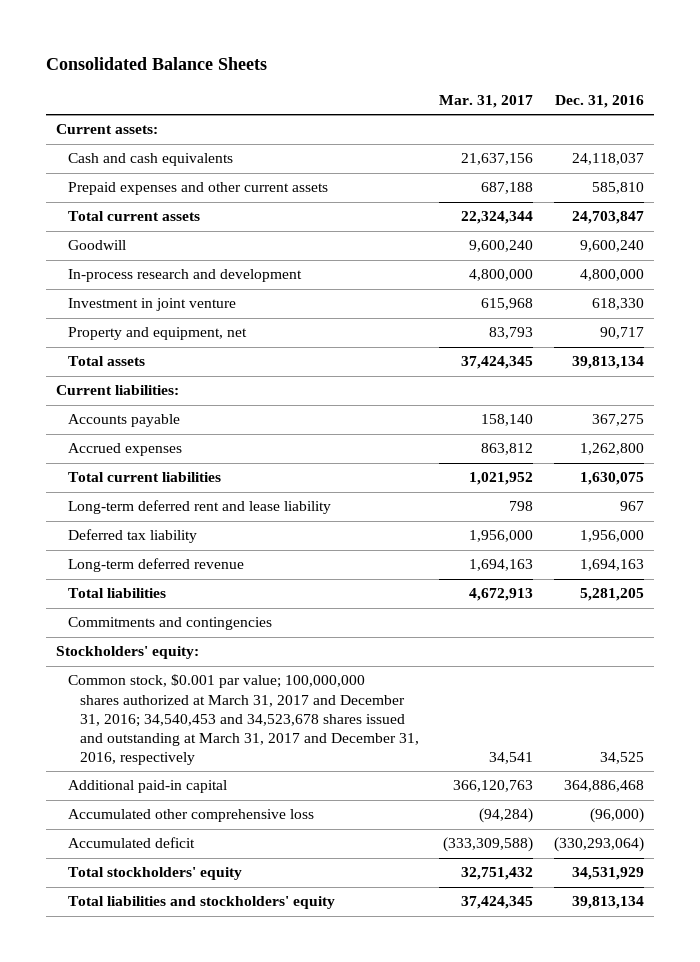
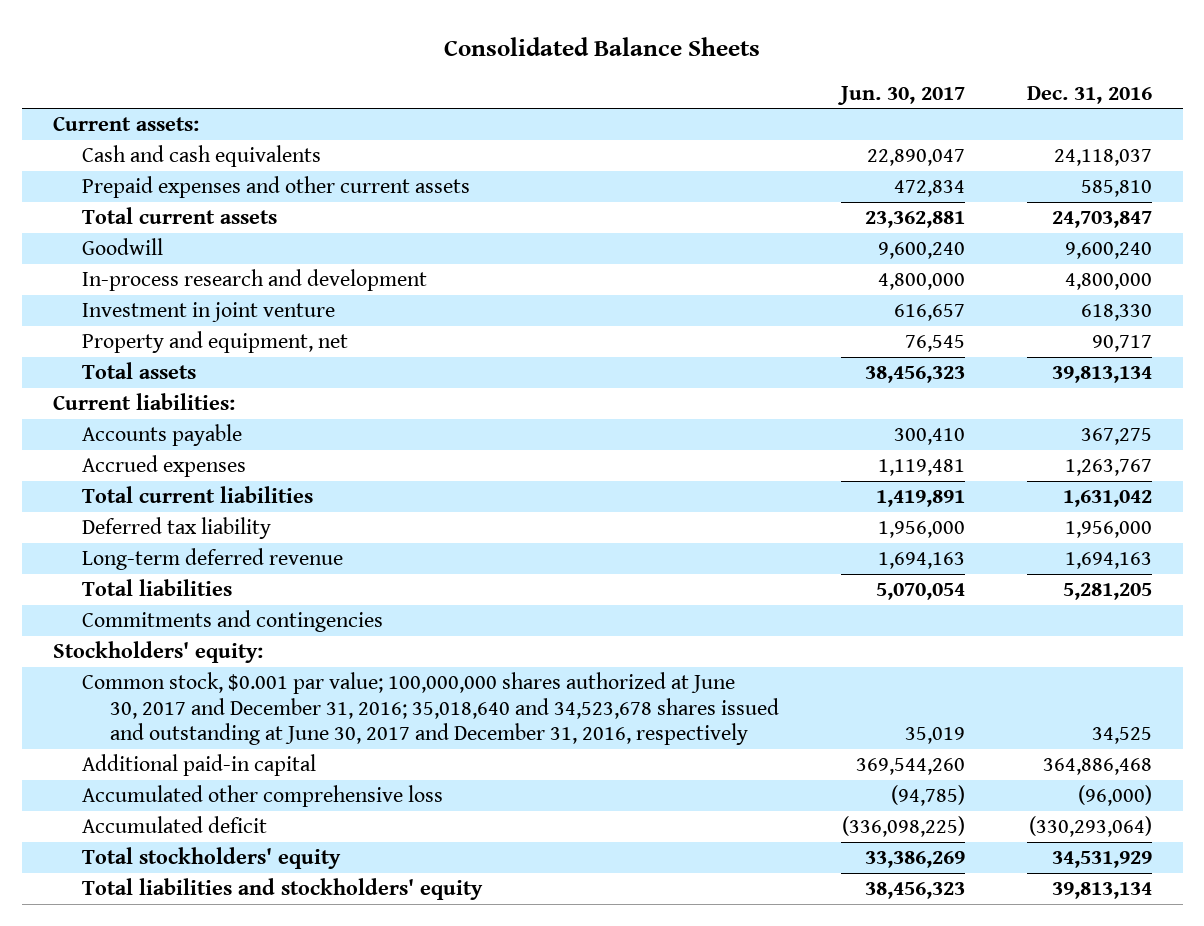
- | Mar. 31, 2017 | Dec. 31, 2016
+ | Jun. 30, 2017 | Dec. 31, 2016
- Accrued expenses | 863,812 | 1,262,800
- Total current liabilities | 1,021,952 | 1,630,075
- Long-term deferred rent and lease liability | 798 | 967
+ Accrued expenses | 1,119,481 | 1,263,767
+ Total current liabilities | 1,419,891 | 1,631,042
- Common stock, $0.001 par value; 100,000,000 shares authorized at March 31, 2017 and December 31, 2016; 34,540,453 and 34,523,678 shares issued and outstanding at March 31, 2017 and December 31, 2016, respectively | 34,541 | 34,525
+ Common stock, $0.001 par value; 100,000,000 shares authorized at June 30, 2017 and December 31, 2016; 35,018,640 and 34,523,678 shares issued and outstanding at June 30, 2017 and December 31, 2016, respectively | 35,019 | 34,525

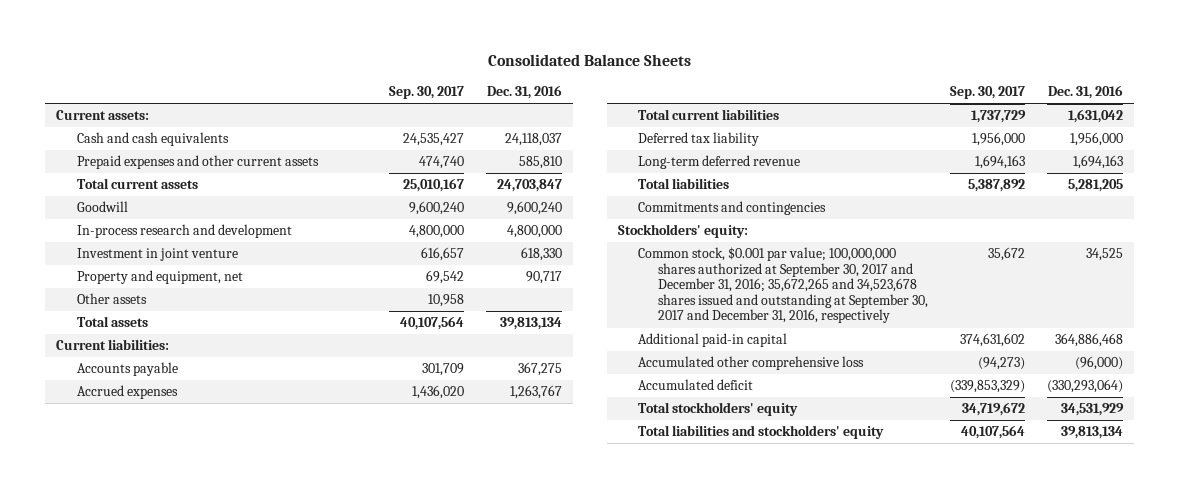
- | Jun. 30, 2017 | Dec. 31, 2016
+ | Sep. 30, 2017 | Dec. 31, 2016
+ Other assets | 10,958 |
- Common stock, $0.001 par value; 100,000,000 shares authorized at June 30, 2017 and December 31, 2016; 35,018,640 and 34,523,678 shares issued and outstanding at June 30, 2017 and December 31, 2016, respectively | 35,019 | 34,525
+ Common stock, $0.001 par value; 100,000,000 shares authorized at September 30, 2017 and December 31, 2016; 35,672,265 and 34,523,678 shares issued and outstanding at September 30, 2017 and December 31, 2016, respectively | 35,672 | 34,525

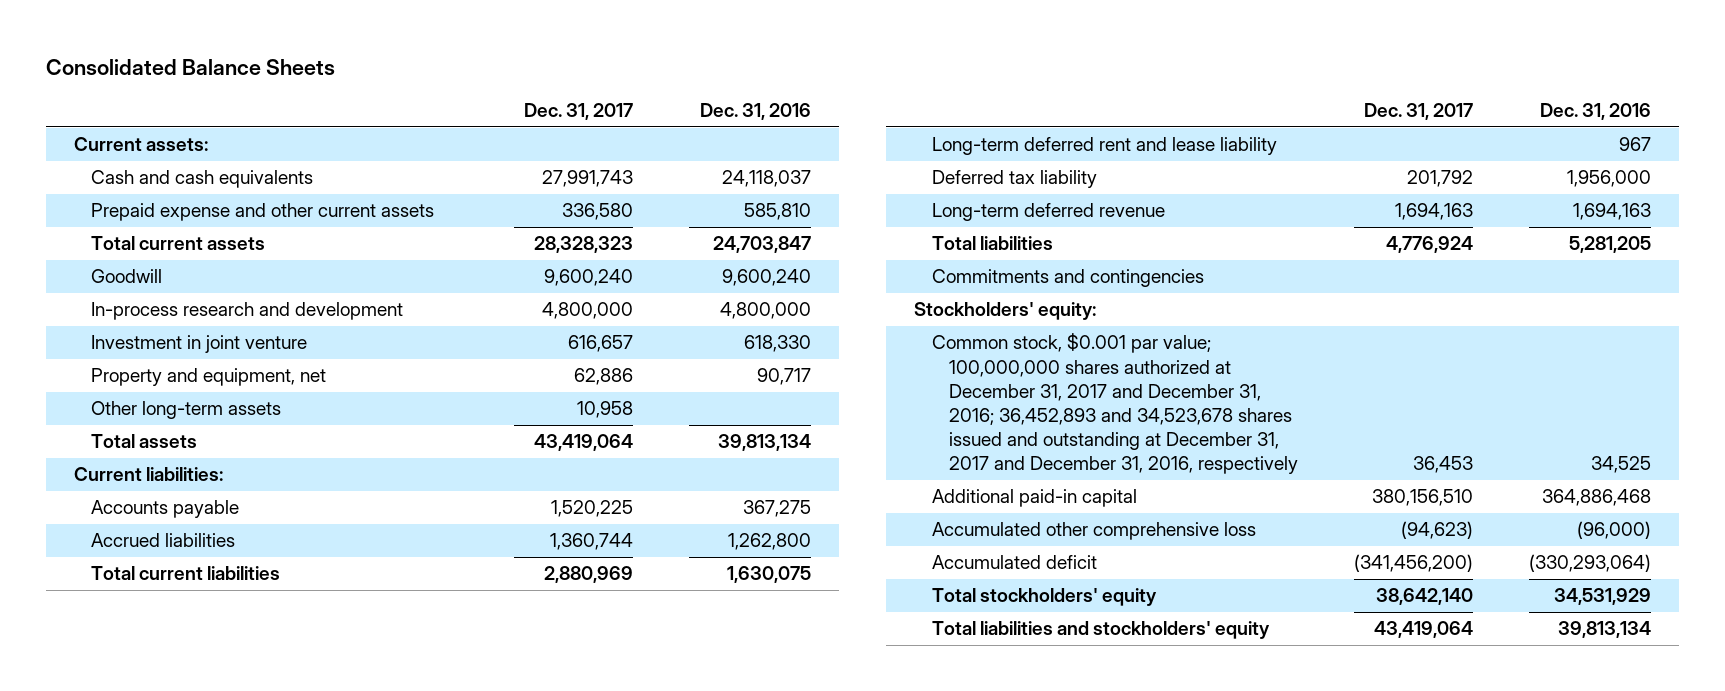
- | Sep. 30, 2017 | Dec. 31, 2016
+ | Dec. 31, 2017 | Dec. 31, 2016
- Prepaid expenses and other current assets | 474,740 | 585,810
+ Prepaid expense and other current assets | 336,580 | 585,810
- Other assets | 10,958 |
+ Other long-term assets | 10,958 |
- Accrued expenses | 1,436,020 | 1,263,767
- Total current liabilities | 1,737,729 | 1,631,042
+ Accrued liabilities | 1,360,744 | 1,262,800
+ Total current liabilities | 2,880,969 | 1,630,075
+ Long-term deferred rent and lease liability | | 967
- Common stock, $0.001 par value; 100,000,000 shares authorized at September 30, 2017 and December 31, 2016; 35,672,265 and 34,523,678 shares issued and outstanding at September 30, 2017 and December 31, 2016, respectively | 35,672 | 34,525
+ Common stock, $0.001 par value; 100,000,000 shares authorized at December 31, 2017 and December 31, 2016; 36,452,893 and 34,523,678 shares issued and outstanding at December 31, 2017 and December 31, 2016, respectively | 36,453 | 34,525

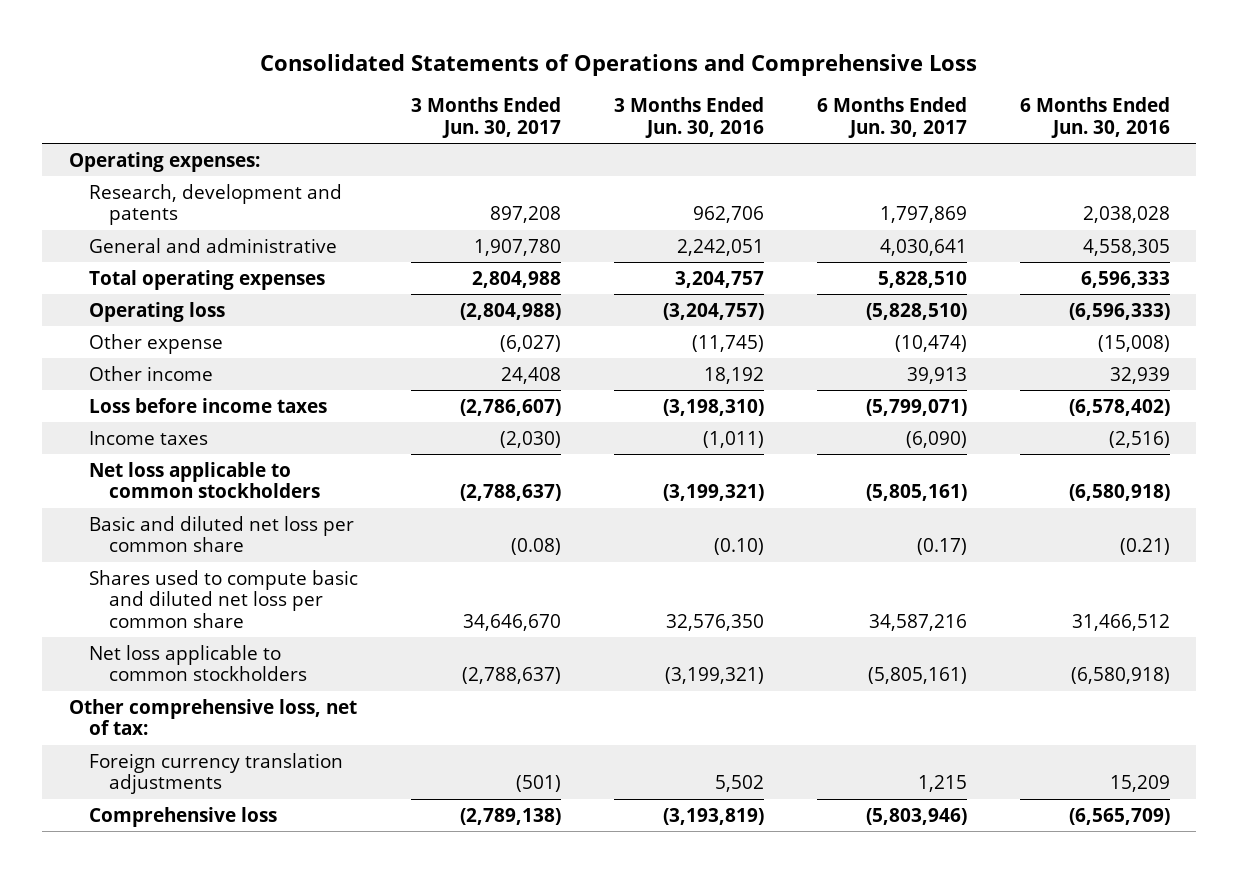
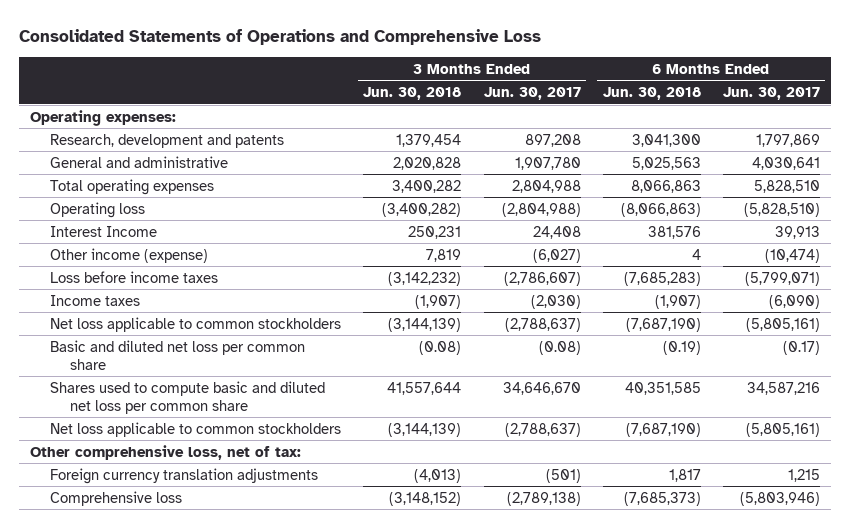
- | 3 Months Ended Jun. 30, 2017 | 3 Months Ended Jun. 30, 2016 | 6 Months Ended Jun. 30, 2017 | 6 Months Ended Jun. 30, 2016
+ | 3 Months Ended Jun. 30, 2018 | 3 Months Ended Jun. 30, 2017 | 6 Months Ended Jun. 30, 2018 | 6 Months Ended Jun. 30, 2017
- Other expense | (6,027) | (11,745) | (10,474) | (15,008)
- Other income | 24,408 | 18,192 | 39,913 | 32,939
+ Interest Income | 250,231 | 24,408 | 381,576 | 39,913
+ Other income (expense) | 7,819 | (6,027) | 4 | (10,474)

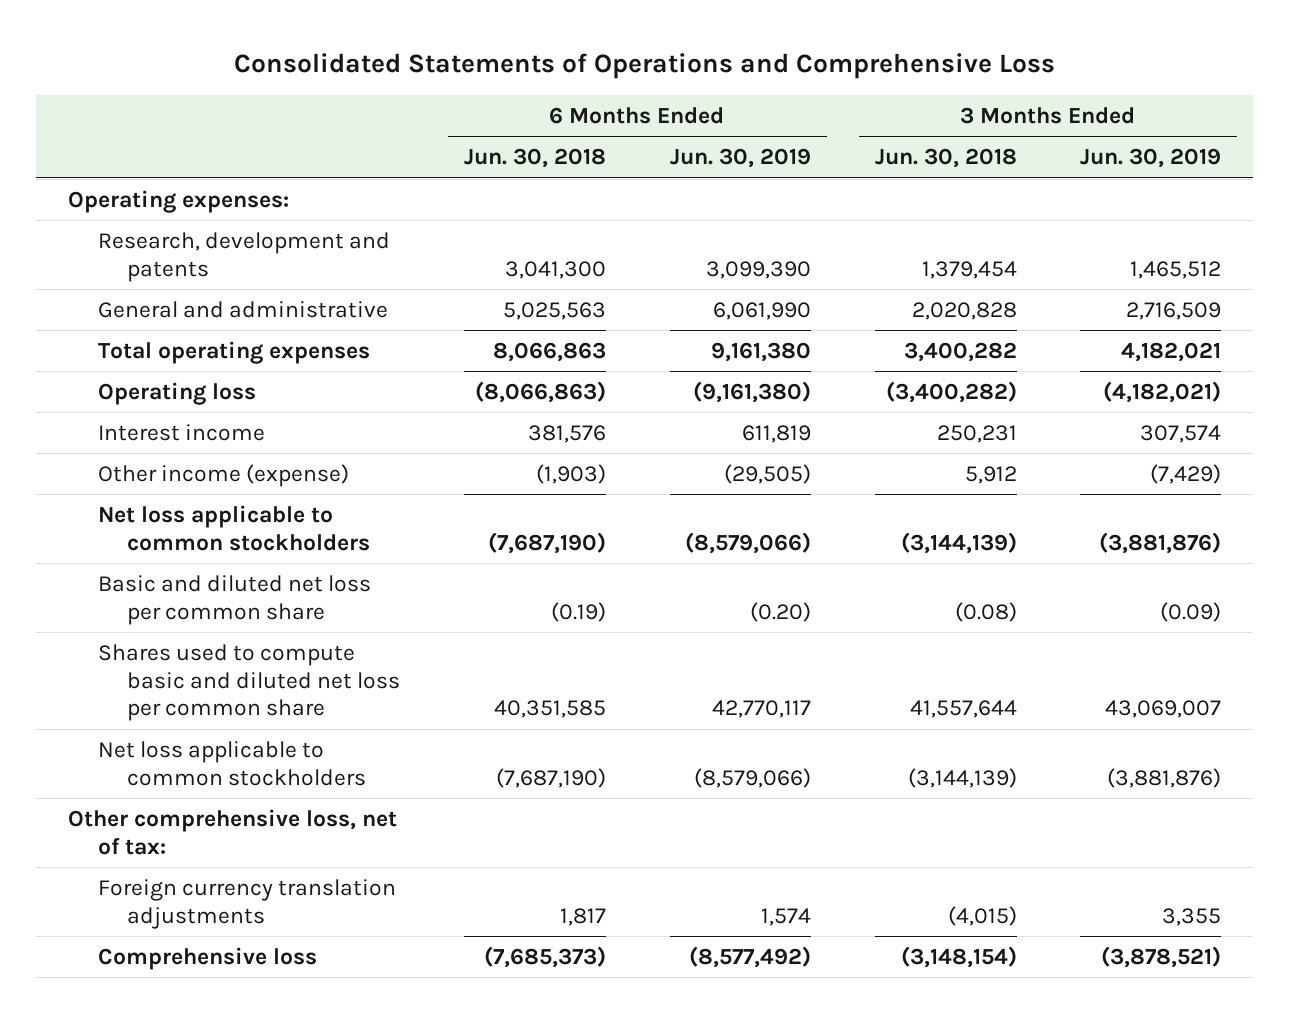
- | 3 Months Ended Jun. 30, 2018 | 3 Months Ended Jun. 30, 2017 | 6 Months Ended Jun. 30, 2018 | 6 Months Ended Jun. 30, 2017
+ | 6 Months Ended Jun. 30, 2018 | 6 Months Ended Jun. 30, 2019 | 3 Months Ended Jun. 30, 2018 | 3 Months Ended Jun. 30, 2019
- Interest Income | 250,231 | 24,408 | 381,576 | 39,913
- Other income (expense) | 7,819 | (6,027) | 4 | (10,474)
- Loss before income taxes | (3,142,232) | (2,786,607) | (7,685,283) | (5,799,071)
- Income taxes | (1,907) | (2,030) | (1,907) | (6,090)
+ Interest income | 381,576 | 611,819 | 250,231 | 307,574
+ Other income (expense) | (1,903) | (29,505) | 5,912 | (7,429)
- Foreign currency translation adjustments | (4,013) | (501) | 1,817 | 1,215
- Comprehensive loss | (3,148,152) | (2,789,138) | (7,685,373) | (5,803,946)
+ Foreign currency translation adjustments | 1,817 | 1,574 | (4,015) | 3,355
+ Comprehensive loss | (7,685,373) | (8,577,492) | (3,148,154) | (3,878,521)

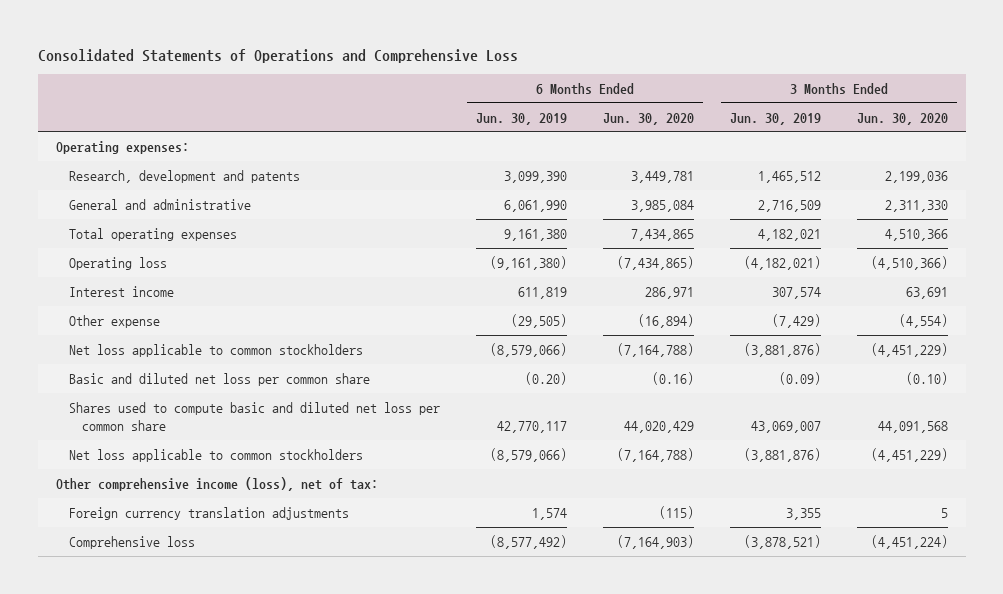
- | 6 Months Ended Jun. 30, 2018 | 6 Months Ended Jun. 30, 2019 | 3 Months Ended Jun. 30, 2018 | 3 Months Ended Jun. 30, 2019
+ | 6 Months Ended Jun. 30, 2019 | 6 Months Ended Jun. 30, 2020 | 3 Months Ended Jun. 30, 2019 | 3 Months Ended Jun. 30, 2020
- Other income (expense) | (1,903) | (29,505) | 5,912 | (7,429)
+ Other expense | (29,505) | (16,894) | (7,429) | (4,554)
- Other comprehensive loss, net of tax:
+ Other comprehensive income (loss), net of tax:

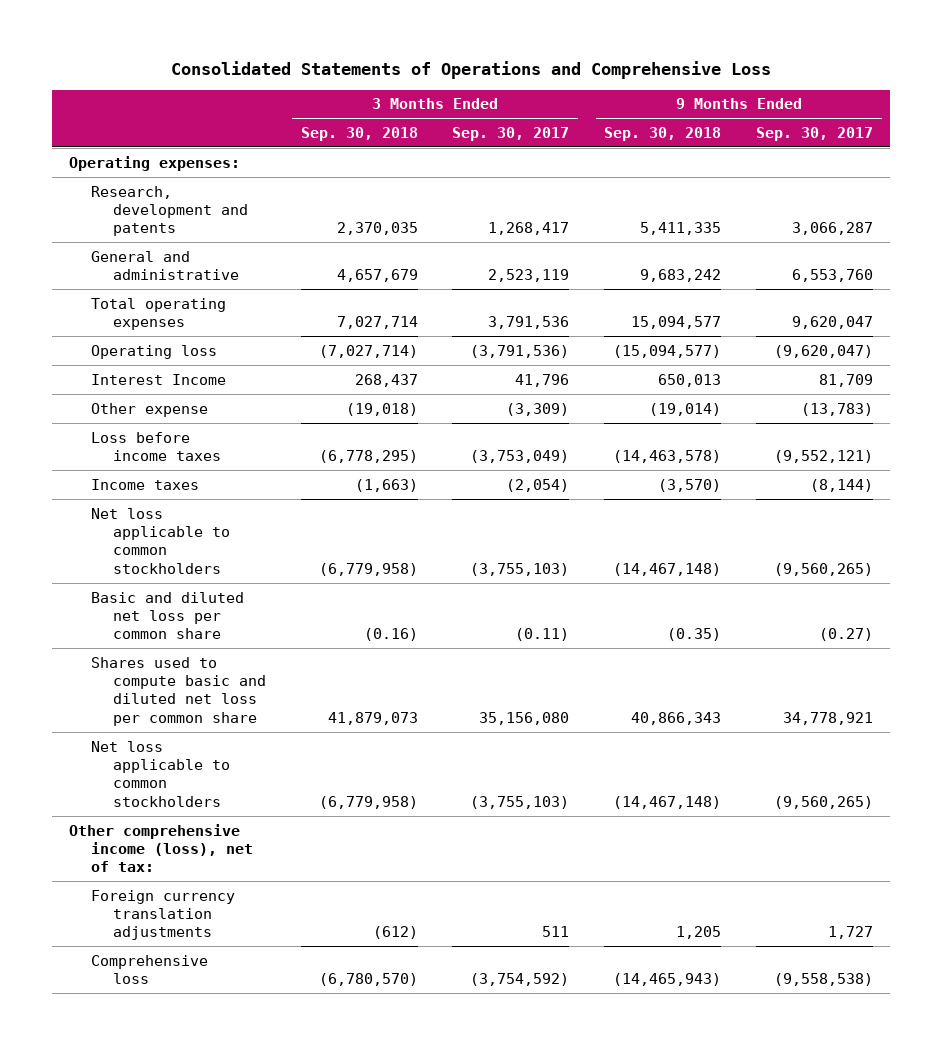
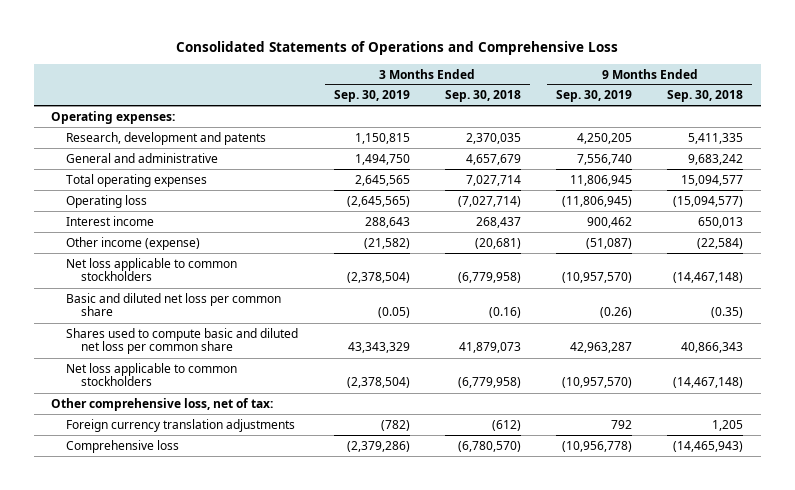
- | 3 Months Ended Sep. 30, 2018 | 3 Months Ended Sep. 30, 2017 | 9 Months Ended Sep. 30, 2018 | 9 Months Ended Sep. 30, 2017
+ | 3 Months Ended Sep. 30, 2019 | 3 Months Ended Sep. 30, 2018 | 9 Months Ended Sep. 30, 2019 | 9 Months Ended Sep. 30, 2018
- Interest Income | 268,437 | 41,796 | 650,013 | 81,709
- Other expense | (19,018) | (3,309) | (19,014) | (13,783)
- Loss before income taxes | (6,778,295) | (3,753,049) | (14,463,578) | (9,552,121)
- Income taxes | (1,663) | (2,054) | (3,570) | (8,144)
+ Interest income | 288,643 | 268,437 | 900,462 | 650,013
+ Other income (expense) | (21,582) | (20,681) | (51,087) | (22,584)
- Other comprehensive income (loss), net of tax:
+ Other comprehensive loss, net of tax:

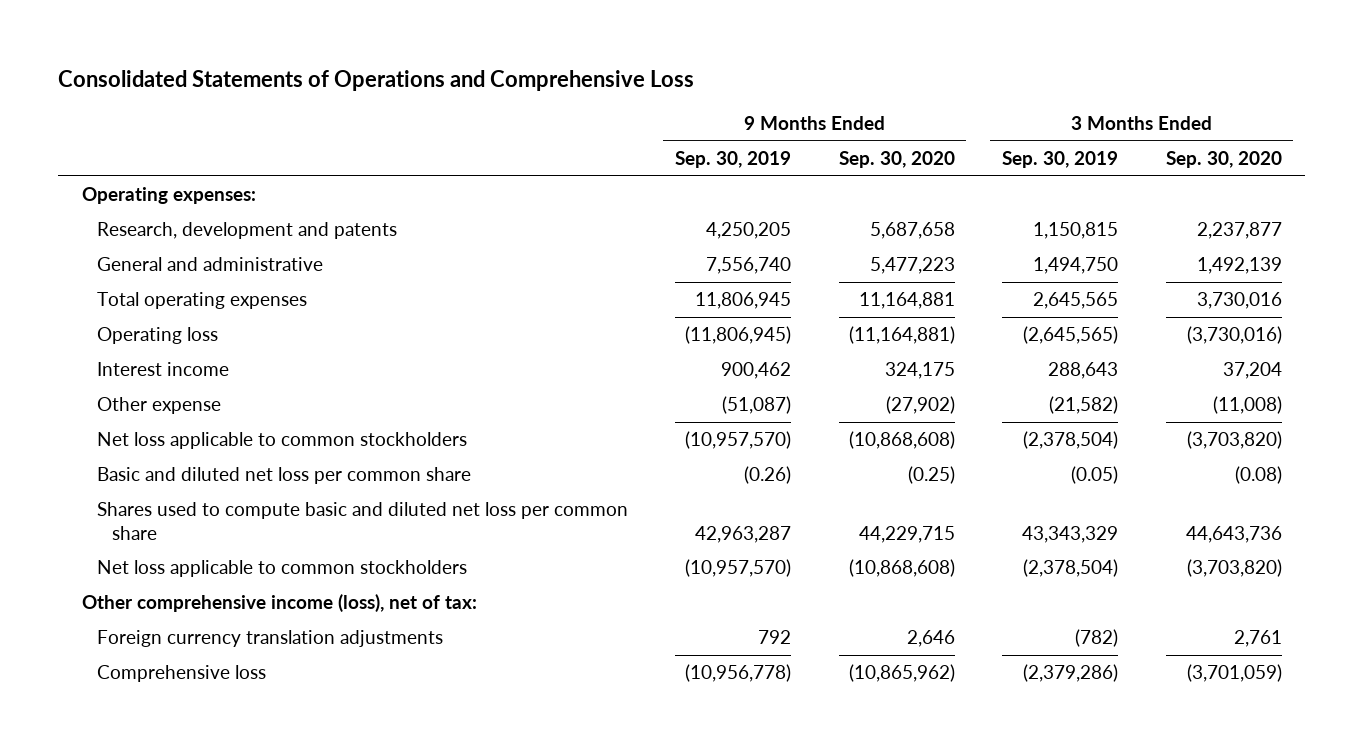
- | 3 Months Ended Sep. 30, 2019 | 3 Months Ended Sep. 30, 2018 | 9 Months Ended Sep. 30, 2019 | 9 Months Ended Sep. 30, 2018
+ | 9 Months Ended Sep. 30, 2019 | 9 Months Ended Sep. 30, 2020 | 3 Months Ended Sep. 30, 2019 | 3 Months Ended Sep. 30, 2020
- Other income (expense) | (21,582) | (20,681) | (51,087) | (22,584)
+ Other expense | (51,087) | (27,902) | (21,582) | (11,008)
- Other comprehensive loss, net of tax:
+ Other comprehensive income (loss), net of tax:

